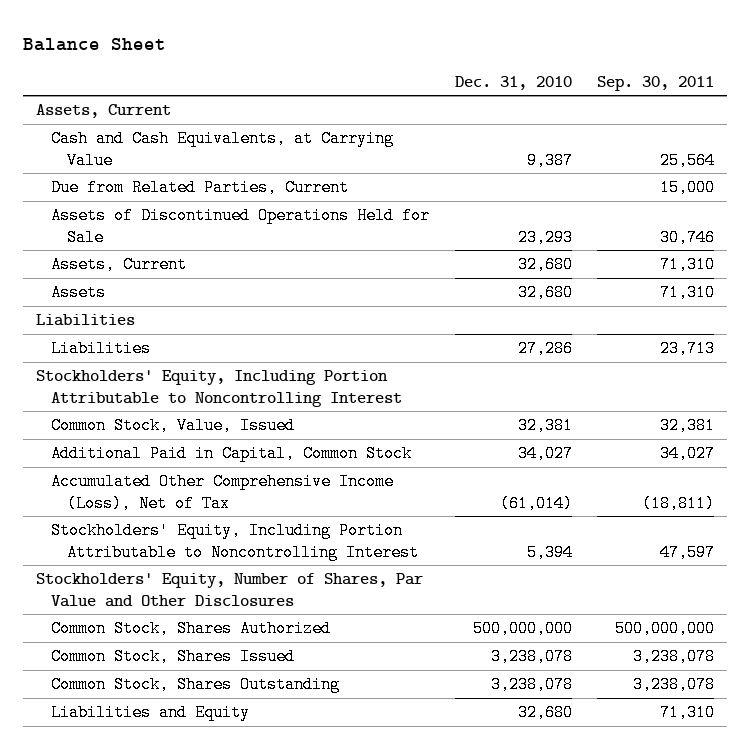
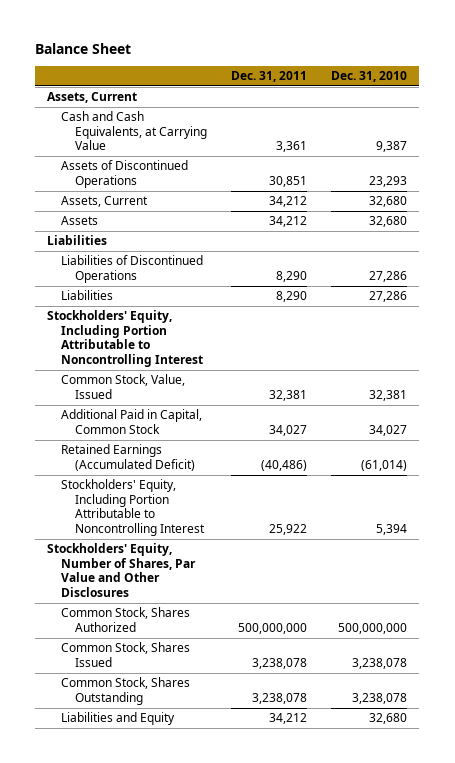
- | Dec. 31, 2010 | Sep. 30, 2011
+ | Dec. 31, 2011 | Dec. 31, 2010
- Due from Related Parties, Current | | 15,000
- Assets of Discontinued Operations Held for Sale | 23,293 | 30,746
+ Assets of Discontinued Operations | 30,851 | 23,293
+ Liabilities of Discontinued Operations | 8,290 | 27,286
- Accumulated Other Comprehensive Income (Loss), Net of Tax | (61,014) | (18,811)
+ Retained Earnings (Accumulated Deficit) | (40,486) | (61,014)

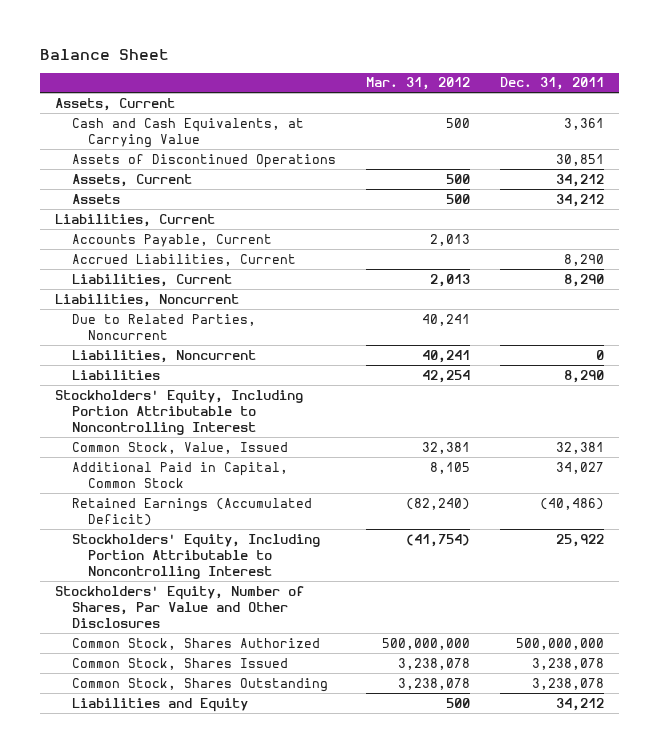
- | Dec. 31, 2011 | Dec. 31, 2010
+ | Mar. 31, 2012 | Dec. 31, 2011
- Liabilities
- Liabilities of Discontinued Operations | 8,290 | 27,286
+ Liabilities, Current
+ Accounts Payable, Current | 2,013 |
+ Accrued Liabilities, Current | | 8,290
+ Liabilities, Current | 2,013 | 8,290
+ Liabilities, Noncurrent
+ Due to Related Parties, Noncurrent | 40,241 |
+ Liabilities, Noncurrent | 40,241 | 0

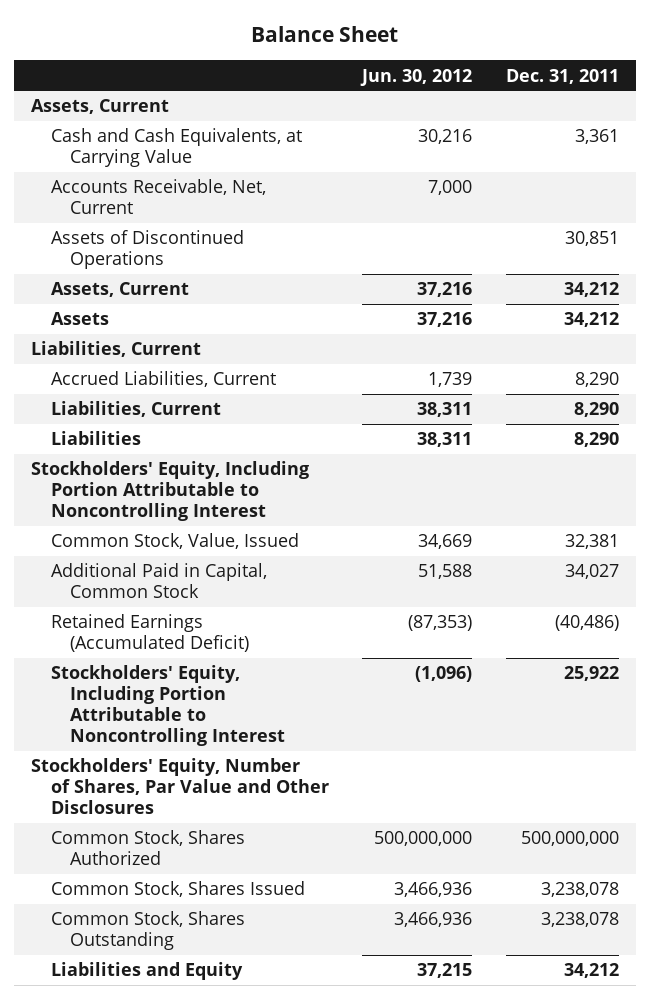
- | Mar. 31, 2012 | Dec. 31, 2011
+ | Jun. 30, 2012 | Dec. 31, 2011
+ Accounts Receivable, Net, Current | 7,000 |
- Accounts Payable, Current | 2,013 |
- Liabilities, Noncurrent
- Due to Related Parties, Noncurrent | 40,241 |
- Liabilities, Noncurrent | 40,241 | 0

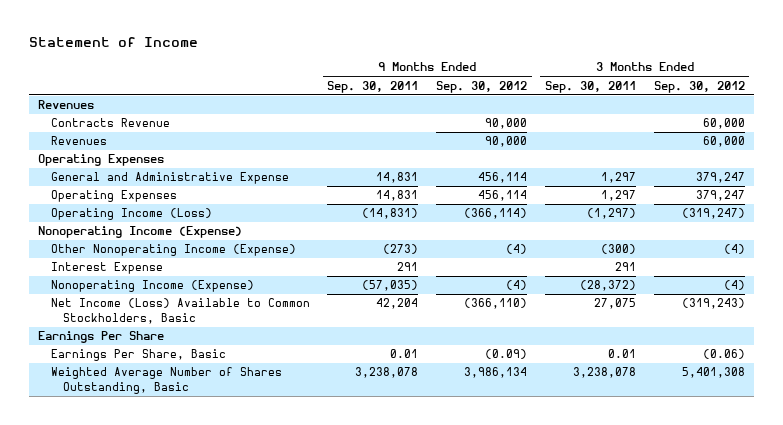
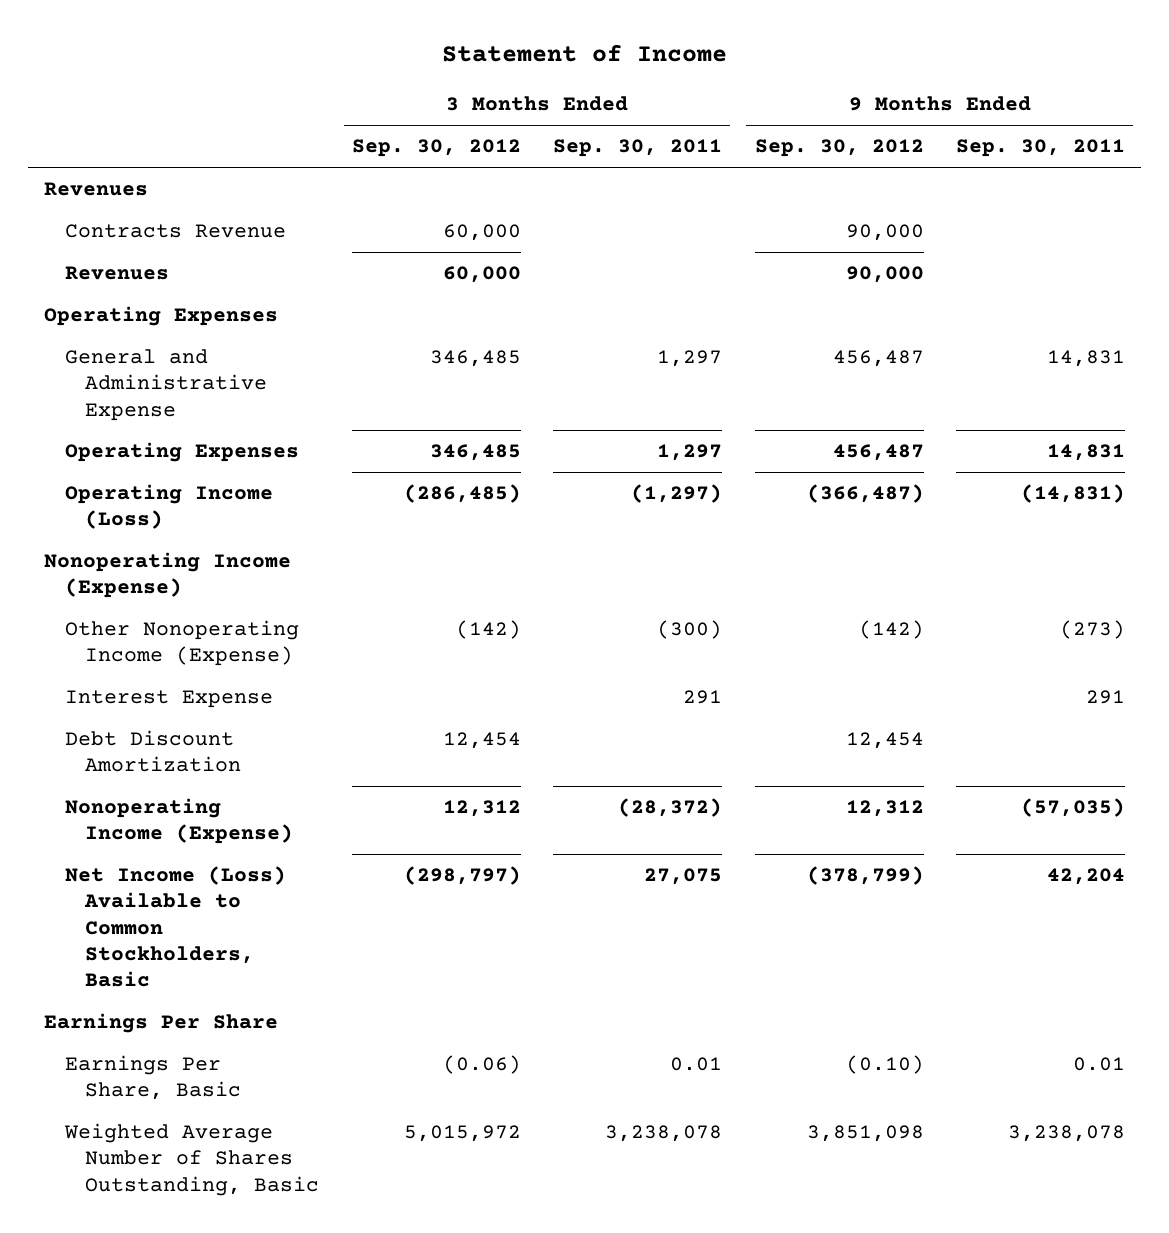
- | 9 Months Ended Sep. 30, 2011 | 9 Months Ended Sep. 30, 2012 | 3 Months Ended Sep. 30, 2011 | 3 Months Ended Sep. 30, 2012
+ | 3 Months Ended Sep. 30, 2012 | 3 Months Ended Sep. 30, 2011 | 9 Months Ended Sep. 30, 2012 | 9 Months Ended Sep. 30, 2011
- General and Administrative Expense | 14,831 | 456,114 | 1,297 | 379,247
- Operating Expenses | 14,831 | 456,114 | 1,297 | 379,247
- Operating Income (Loss) | (14,831) | (366,114) | (1,297) | (319,247)
+ General and Administrative Expense | 346,485 | 1,297 | 456,487 | 14,831
+ Operating Expenses | 346,485 | 1,297 | 456,487 | 14,831
+ Operating Income (Loss) | (286,485) | (1,297) | (366,487) | (14,831)
- Other Nonoperating Income (Expense) | (273) | (4) | (300) | (4)
+ Other Nonoperating Income (Expense) | (142) | (300) | (142) | (273)
- Nonoperating Income (Expense) | (57,035) | (4) | (28,372) | (4)
- Net Income (Loss) Available to Common Stockholders, Basic | 42,204 | (366,110) | 27,075 | (319,243)
+ Debt Discount Amortization | 12,454 | | 12,454 |
+ Nonoperating Income (Expense) | 12,312 | (28,372) | 12,312 | (57,035)
+ Net Income (Loss) Available to Common Stockholders, Basic | (298,797) | 27,075 | (378,799) | 42,204
- Earnings Per Share, Basic | 0.01 | (0.09) | 0.01 | (0.06)
- Weighted Average Number of Shares Outstanding, Basic | 3,238,078 | 3,986,134 | 3,238,078 | 5,401,308
+ Earnings Per Share, Basic | (0.06) | 0.01 | (0.10) | 0.01
+ Weighted Average Number of Shares Outstanding, Basic | 5,015,972 | 3,238,078 | 3,851,098 | 3,238,078

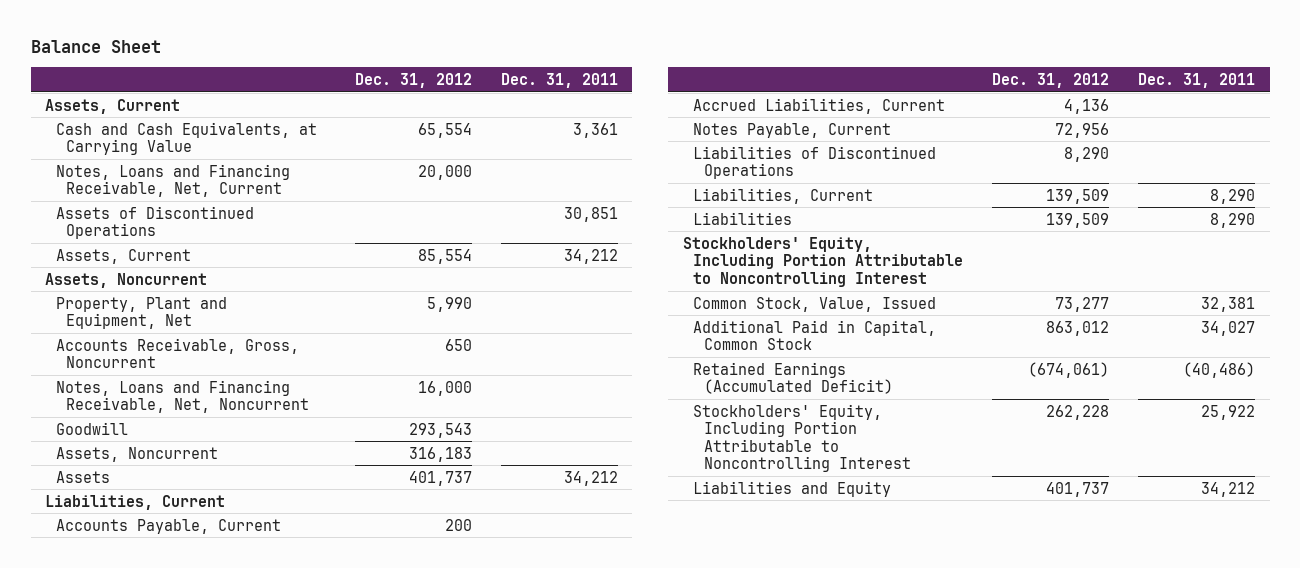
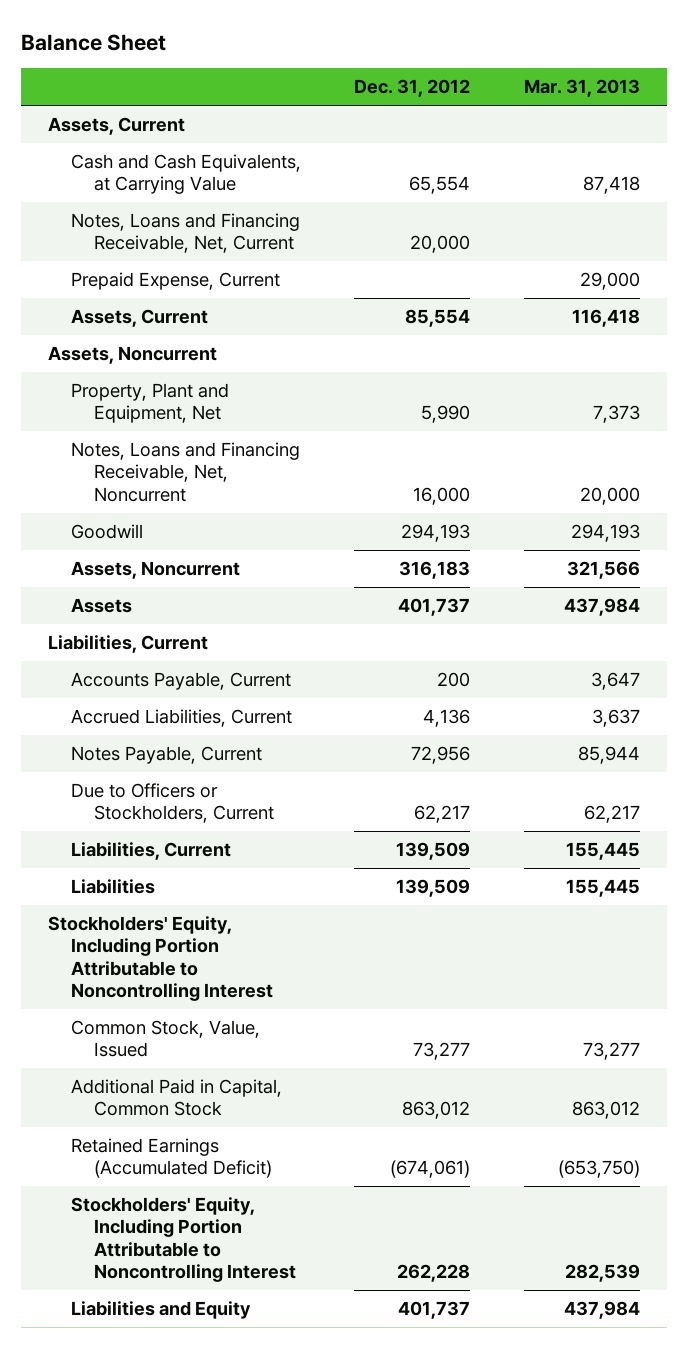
- | Dec. 31, 2012 | Dec. 31, 2011
+ | Dec. 31, 2012 | Mar. 31, 2013
- Assets of Discontinued Operations | | 30,851
+ Prepaid Expense, Current | | 29,000
- Accounts Receivable, Gross, Noncurrent | 650 |
- Goodwill | 293,543 |
+ Goodwill | 294,193 | 294,193
- Liabilities of Discontinued Operations | 8,290 |
+ Due to Officers or Stockholders, Current | 62,217 | 62,217

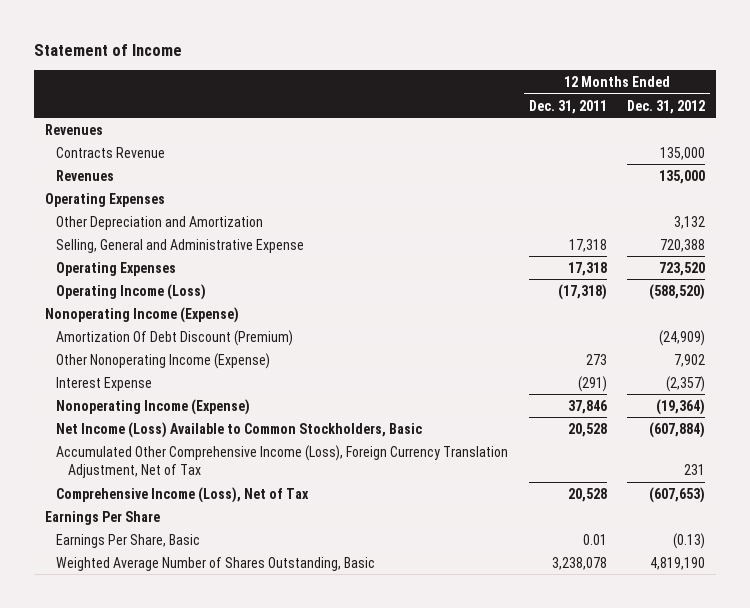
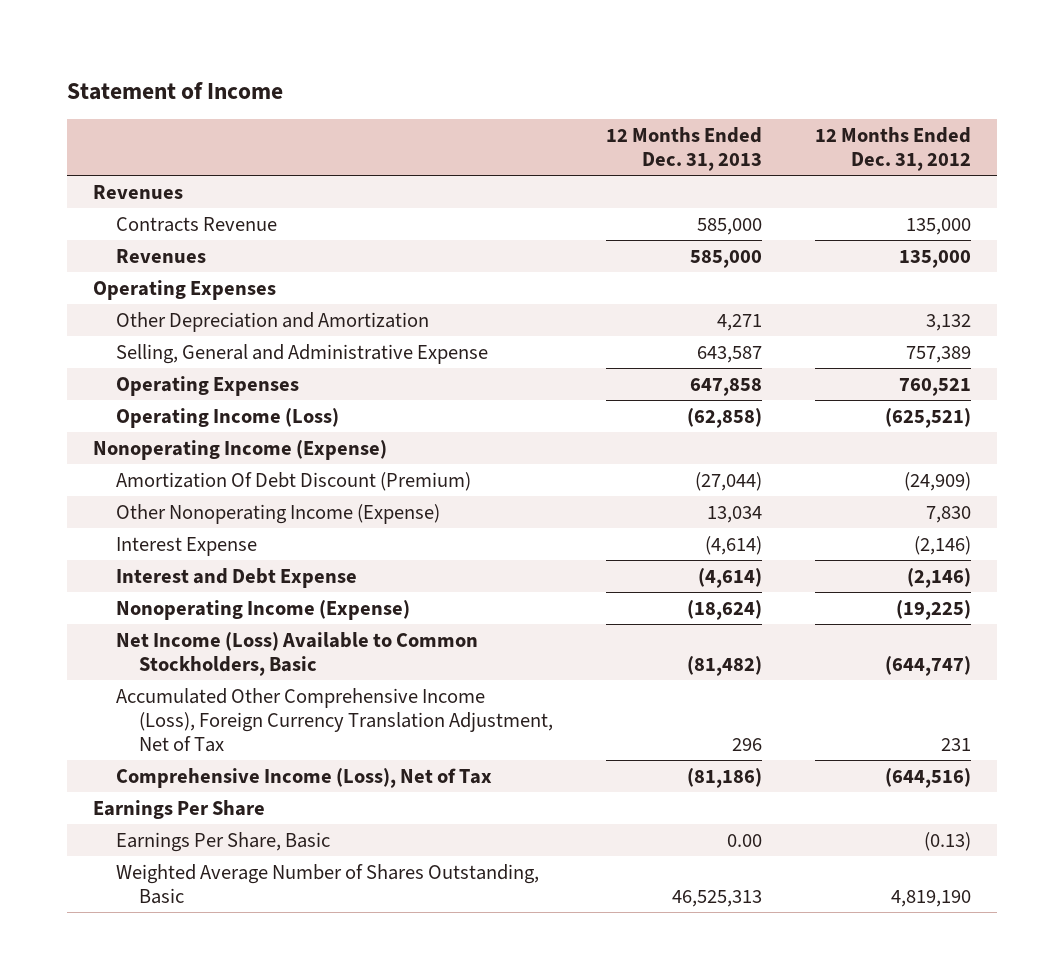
- | 12 Months Ended Dec. 31, 2011 | 12 Months Ended Dec. 31, 2012
+ | 12 Months Ended Dec. 31, 2013 | 12 Months Ended Dec. 31, 2012
- Selling, General and Administrative Expense | 17,318 | 720,388
- Operating Expenses | 17,318 | 723,520
- Operating Income (Loss) | (17,318) | (588,520)
+ Selling, General and Administrative Expense | 643,587 | 757,389
+ Operating Expenses | 647,858 | 760,521
+ Operating Income (Loss) | (62,858) | (625,521)
- Other Nonoperating Income (Expense) | 273 | 7,902
- Interest Expense | (291) | (2,357)
- Nonoperating Income (Expense) | 37,846 | (19,364)
- Net Income (Loss) Available to Common Stockholders, Basic | 20,528 | (607,884)
+ Other Nonoperating Income (Expense) | 13,034 | 7,830
+ Interest Expense | (4,614) | (2,146)
+ Interest and Debt Expense | (4,614) | (2,146)
+ Nonoperating Income (Expense) | (18,624) | (19,225)
+ Net Income (Loss) Available to Common Stockholders, Basic | (81,482) | (644,747)
- Comprehensive Income (Loss), Net of Tax | 20,528 | (607,653)
+ Comprehensive Income (Loss), Net of Tax | (81,186) | (644,516)

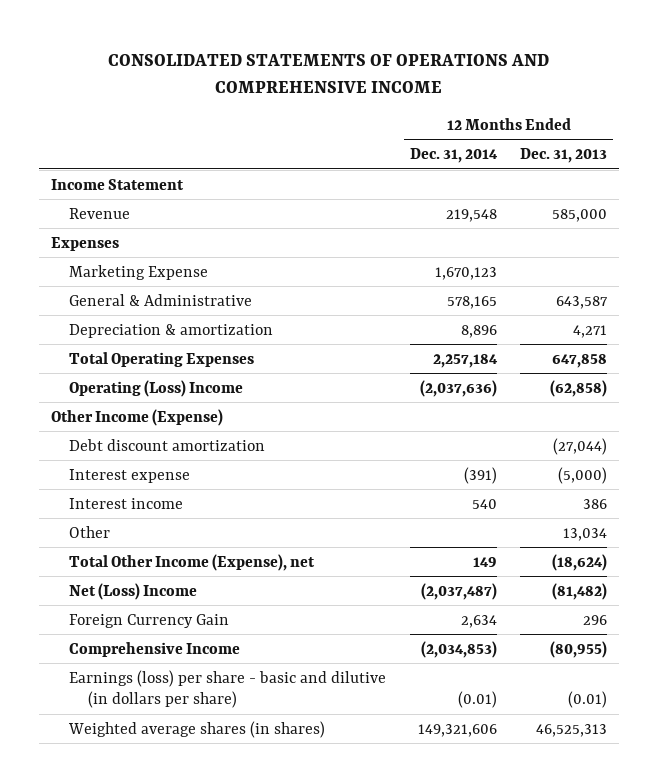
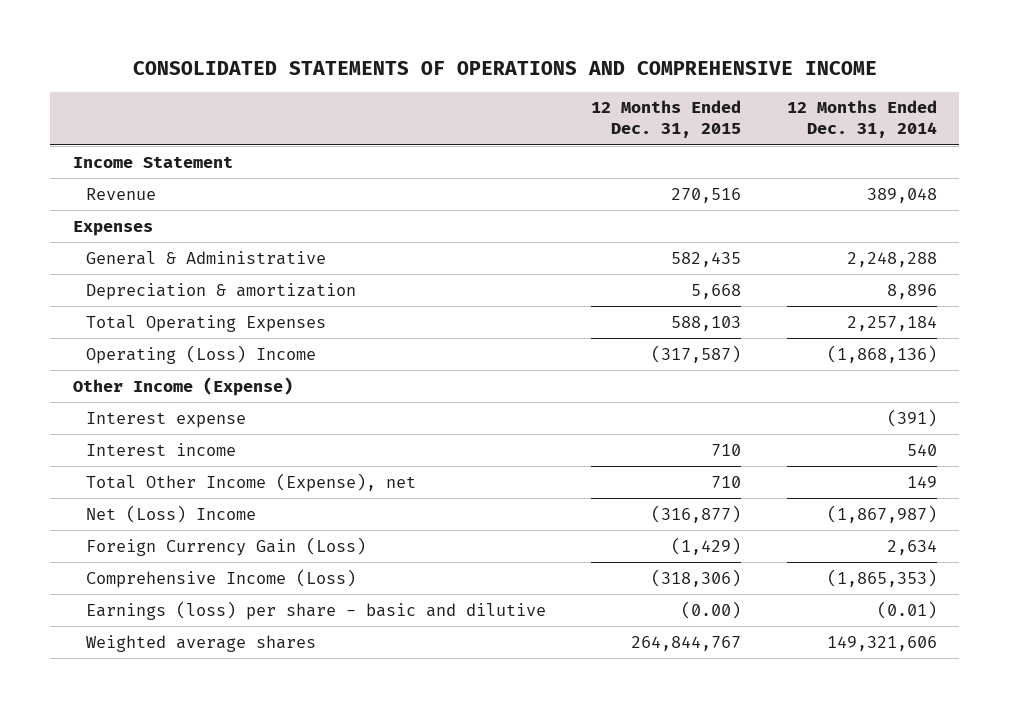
- | 12 Months Ended Dec. 31, 2014 | 12 Months Ended Dec. 31, 2013
+ | 12 Months Ended Dec. 31, 2015 | 12 Months Ended Dec. 31, 2014
- Revenue | 219,548 | 585,000
+ Revenue | 270,516 | 389,048
- Marketing Expense | 1,670,123 |
- General & Administrative | 578,165 | 643,587
+ General & Administrative | 582,435 | 2,248,288
- Operating (Loss) Income | (2,037,636) | (62,858)
+ Operating (Loss) Income | (317,587) | (1,868,136)
- Debt discount amortization | | (27,044)
- Other | | 13,034
- Net (Loss) Income | (2,037,487) | (81,482)
- Foreign Currency Gain | 2,634 | 296
- Comprehensive Income | (2,034,853) | (80,955)
- Earnings (loss) per share - basic and dilutive (in dollars per share) | (0.01) | (0.01)
- Weighted average shares (in shares) | 149,321,606 | 46,525,313
+ Net (Loss) Income | (316,877) | (1,867,987)
+ Foreign Currency Gain (Loss) | (1,429) | 2,634
+ Comprehensive Income (Loss) | (318,306) | (1,865,353)
+ Earnings (loss) per share - basic and dilutive | (0.00) | (0.01)
+ Weighted average shares | 264,844,767 | 149,321,606

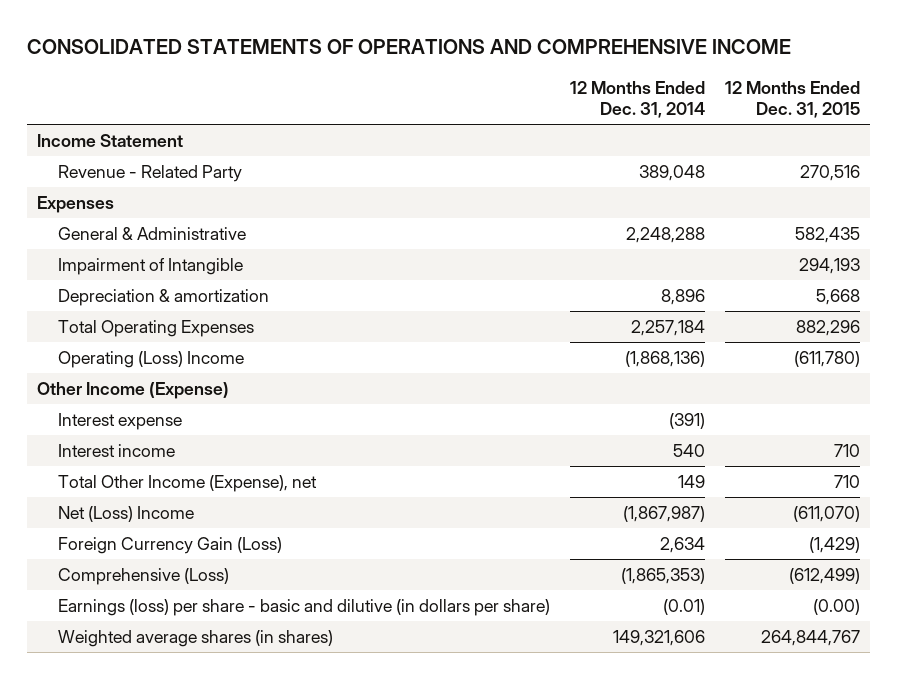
- | 12 Months Ended Dec. 31, 2015 | 12 Months Ended Dec. 31, 2014
+ | 12 Months Ended Dec. 31, 2014 | 12 Months Ended Dec. 31, 2015
- Revenue | 270,516 | 389,048
+ Revenue - Related Party | 389,048 | 270,516
+ Impairment of Intangible | | 294,193
- Total Operating Expenses | 588,103 | 2,257,184
- Operating (Loss) Income | (317,587) | (1,868,136)
+ Total Operating Expenses | 2,257,184 | 882,296
+ Operating (Loss) Income | (1,868,136) | (611,780)
- Net (Loss) Income | (316,877) | (1,867,987)
+ Net (Loss) Income | (1,867,987) | (611,070)
- Comprehensive Income (Loss) | (318,306) | (1,865,353)
- Earnings (loss) per share - basic and dilutive | (0.00) | (0.01)
- Weighted average shares | 264,844,767 | 149,321,606
+ Comprehensive (Loss) | (1,865,353) | (612,499)
+ Earnings (loss) per share - basic and dilutive (in dollars per share) | (0.01) | (0.00)
+ Weighted average shares (in shares) | 149,321,606 | 264,844,767

